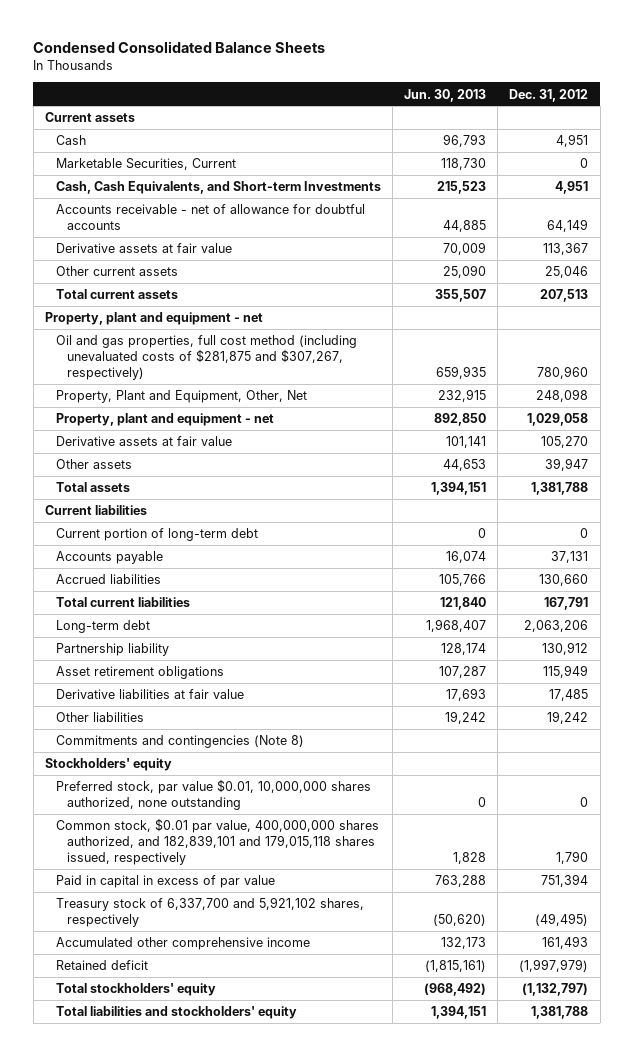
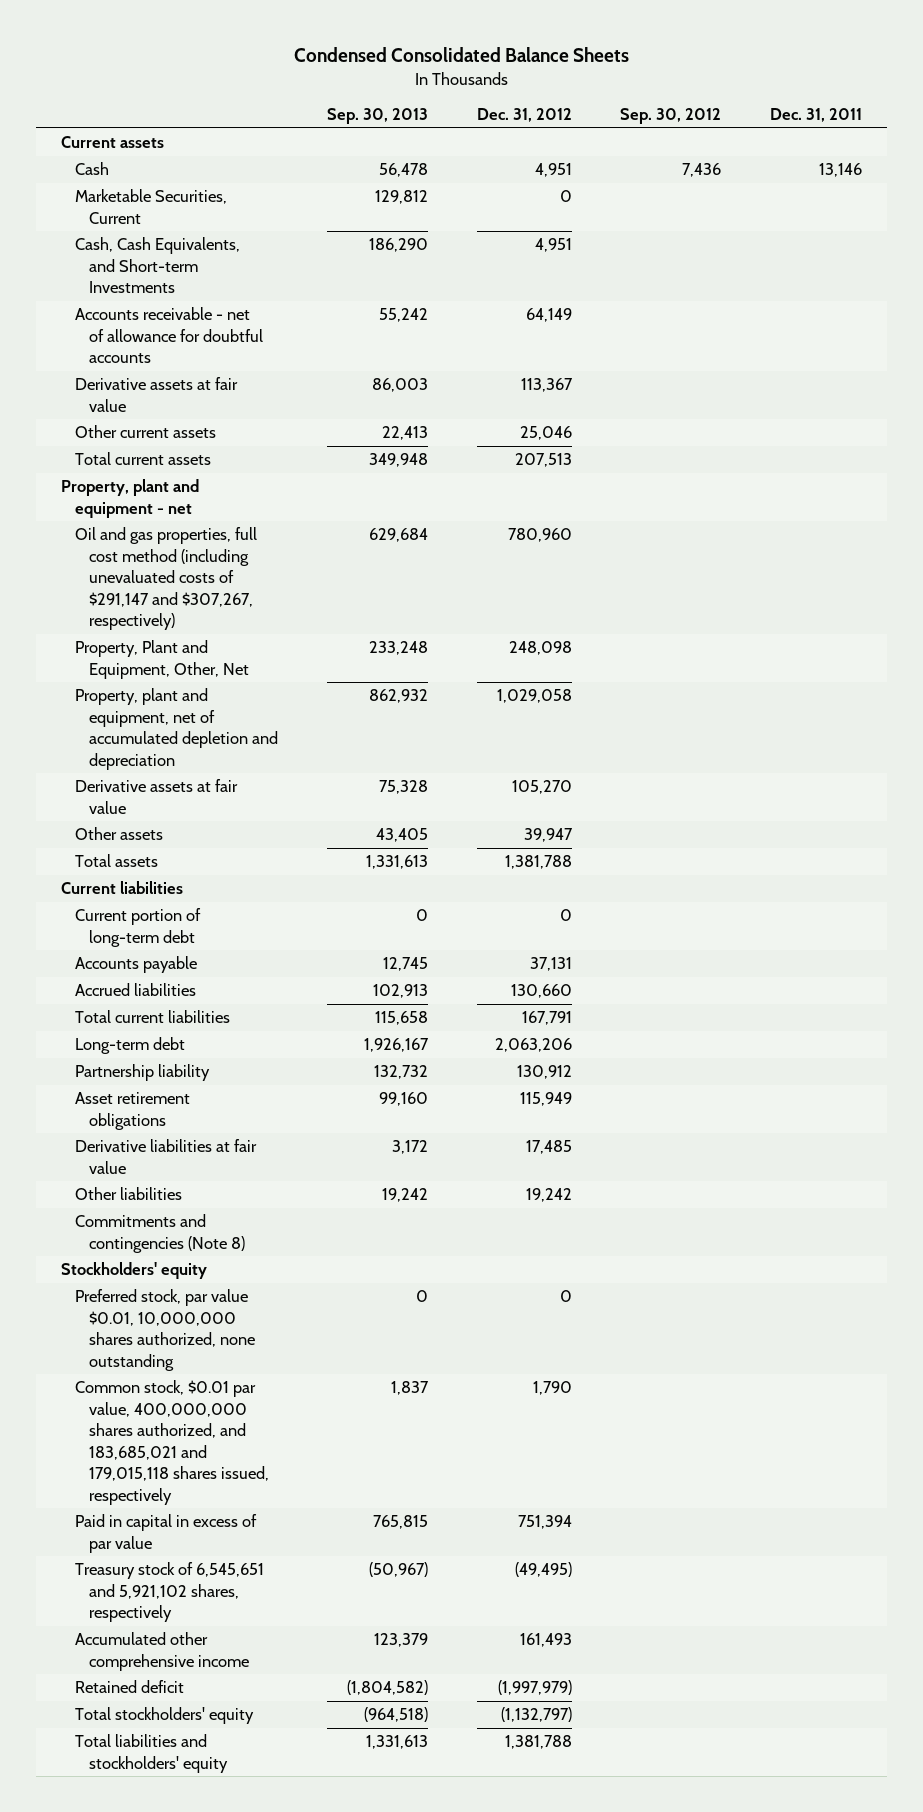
- | Jun. 30, 2013 | Dec. 31, 2012
+ | Sep. 30, 2013 | Dec. 31, 2012 | Sep. 30, 2012 | Dec. 31, 2011
- Oil and gas properties, full cost method (including unevaluated costs of $281,875 and $307,267, respectively) | 659,935 | 780,960
+ Oil and gas properties, full cost method (including unevaluated costs of $291,147 and $307,267, respectively) | 629,684 | 780,960 | |
- Property, plant and equipment - net | 892,850 | 1,029,058
+ Property, plant and equipment, net of accumulated depletion and depreciation | 862,932 | 1,029,058 | |
- Common stock, $0.01 par value, 400,000,000 shares authorized, and 182,839,101 and 179,015,118 shares issued, respectively | 1,828 | 1,790
+ Common stock, $0.01 par value, 400,000,000 shares authorized, and 183,685,021 and 179,015,118 shares issued, respectively | 1,837 | 1,790 | |
- Treasury stock of 6,337,700 and 5,921,102 shares, respectively | (50,620) | (49,495)
+ Treasury stock of 6,545,651 and 5,921,102 shares, respectively | (50,967) | (49,495) | |

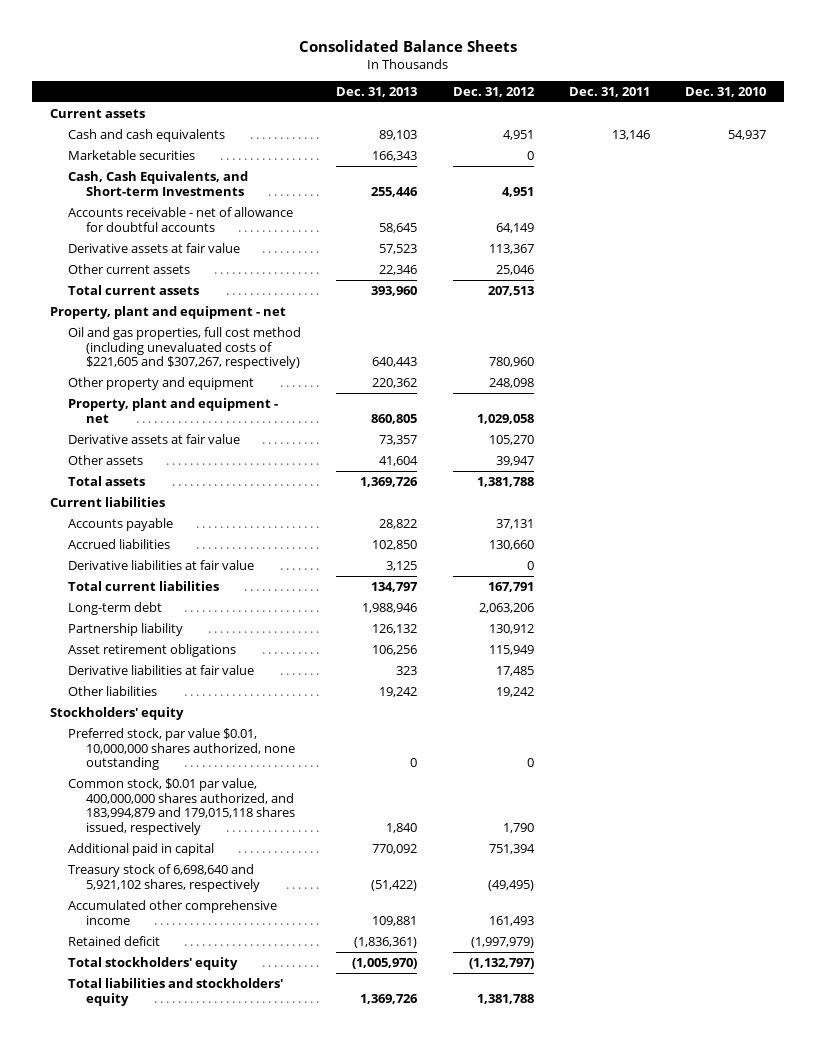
- Condensed Consolidated Balance Sheets
+ Consolidated Balance Sheets
- | Sep. 30, 2013 | Dec. 31, 2012 | Sep. 30, 2012 | Dec. 31, 2011
+ | Dec. 31, 2013 | Dec. 31, 2012 | Dec. 31, 2011 | Dec. 31, 2010
- Cash | 56,478 | 4,951 | 7,436 | 13,146
- Marketable Securities, Current | 129,812 | 0 | |
+ Cash and cash equivalents | 89,103 | 4,951 | 13,146 | 54,937
+ Marketable securities | 166,343 | 0 | |
- Oil and gas properties, full cost method (including unevaluated costs of $291,147 and $307,267, respectively) | 629,684 | 780,960 | |
- Property, Plant and Equipment, Other, Net | 233,248 | 248,098 | |
- Property, plant and equipment, net of accumulated depletion and depreciation | 862,932 | 1,029,058 | |
+ Oil and gas properties, full cost method (including unevaluated costs of $221,605 and $307,267, respectively) | 640,443 | 780,960 | |
+ Other property and equipment | 220,362 | 248,098 | |
+ Property, plant and equipment - net | 860,805 | 1,029,058 | |
- Current portion of long-term debt | 0 | 0 | |
+ Derivative liabilities at fair value | 3,125 | 0 | |
- Commitments and contingencies (Note 8)
- Common stock, $0.01 par value, 400,000,000 shares authorized, and 183,685,021 and 179,015,118 shares issued, respectively | 1,837 | 1,790 | |
- Paid in capital in excess of par value | 765,815 | 751,394 | |
- Treasury stock of 6,545,651 and 5,921,102 shares, respectively | (50,967) | (49,495) | |
+ Common stock, $0.01 par value, 400,000,000 shares authorized, and 183,994,879 and 179,015,118 shares issued, respectively | 1,840 | 1,790 | |
+ Additional paid in capital | 770,092 | 751,394 | |
+ Treasury stock of 6,698,640 and 5,921,102 shares, respectively | (51,422) | (49,495) | |

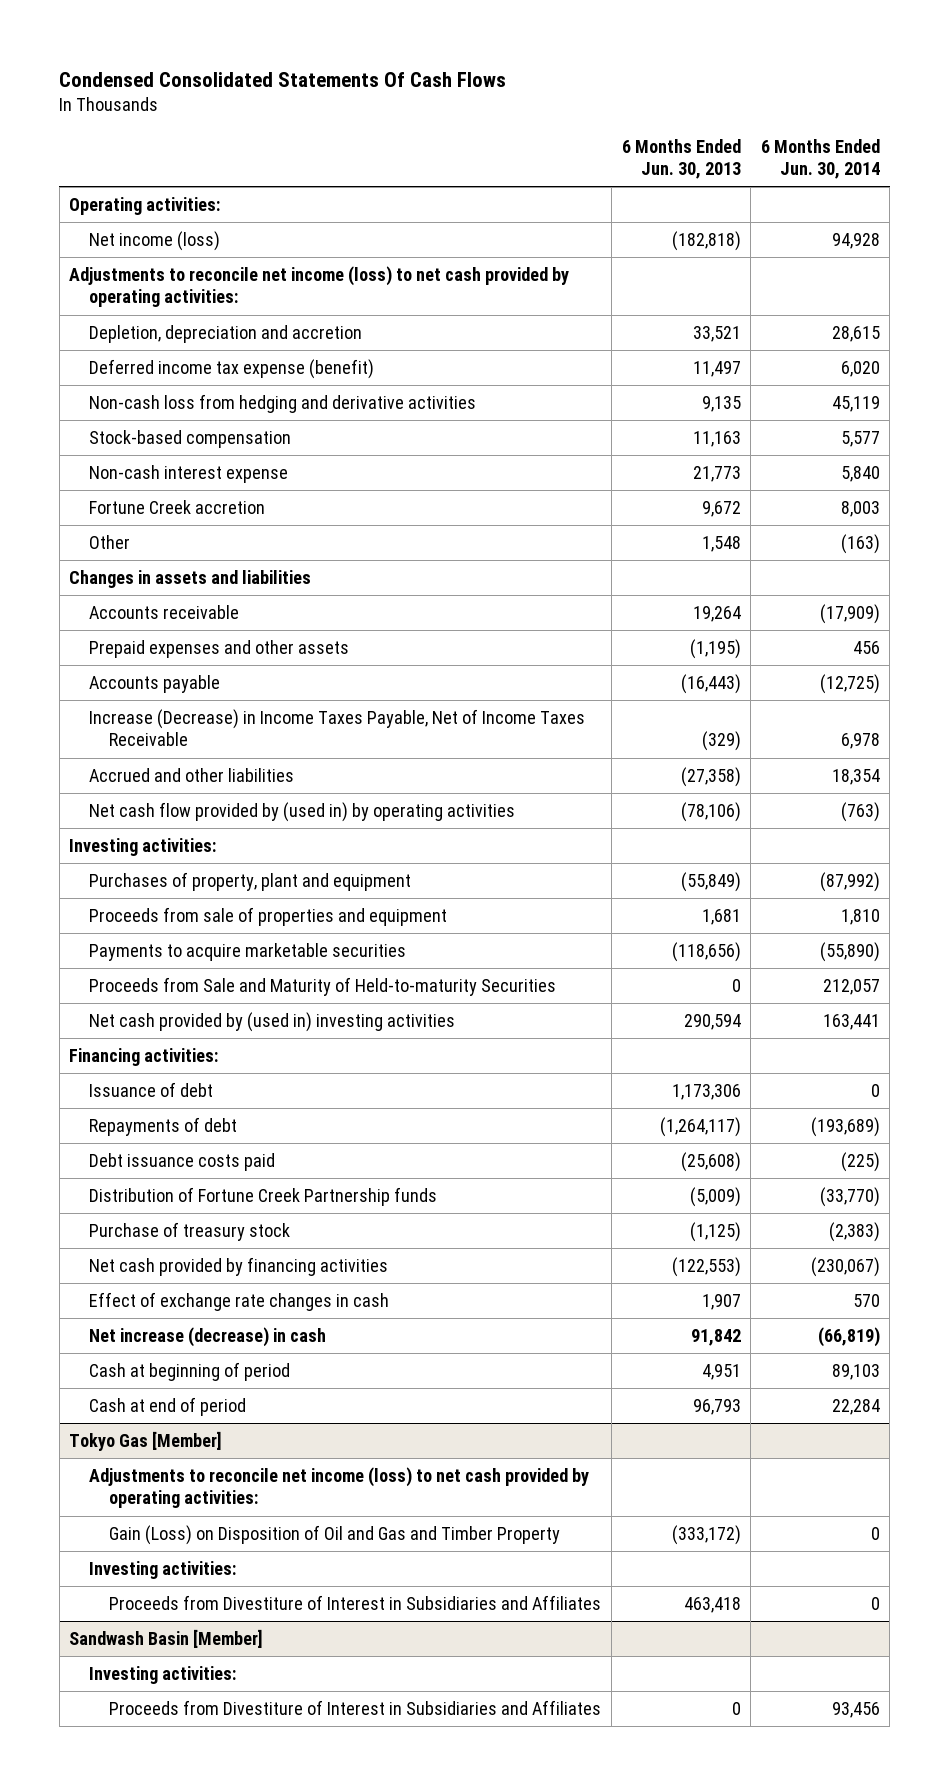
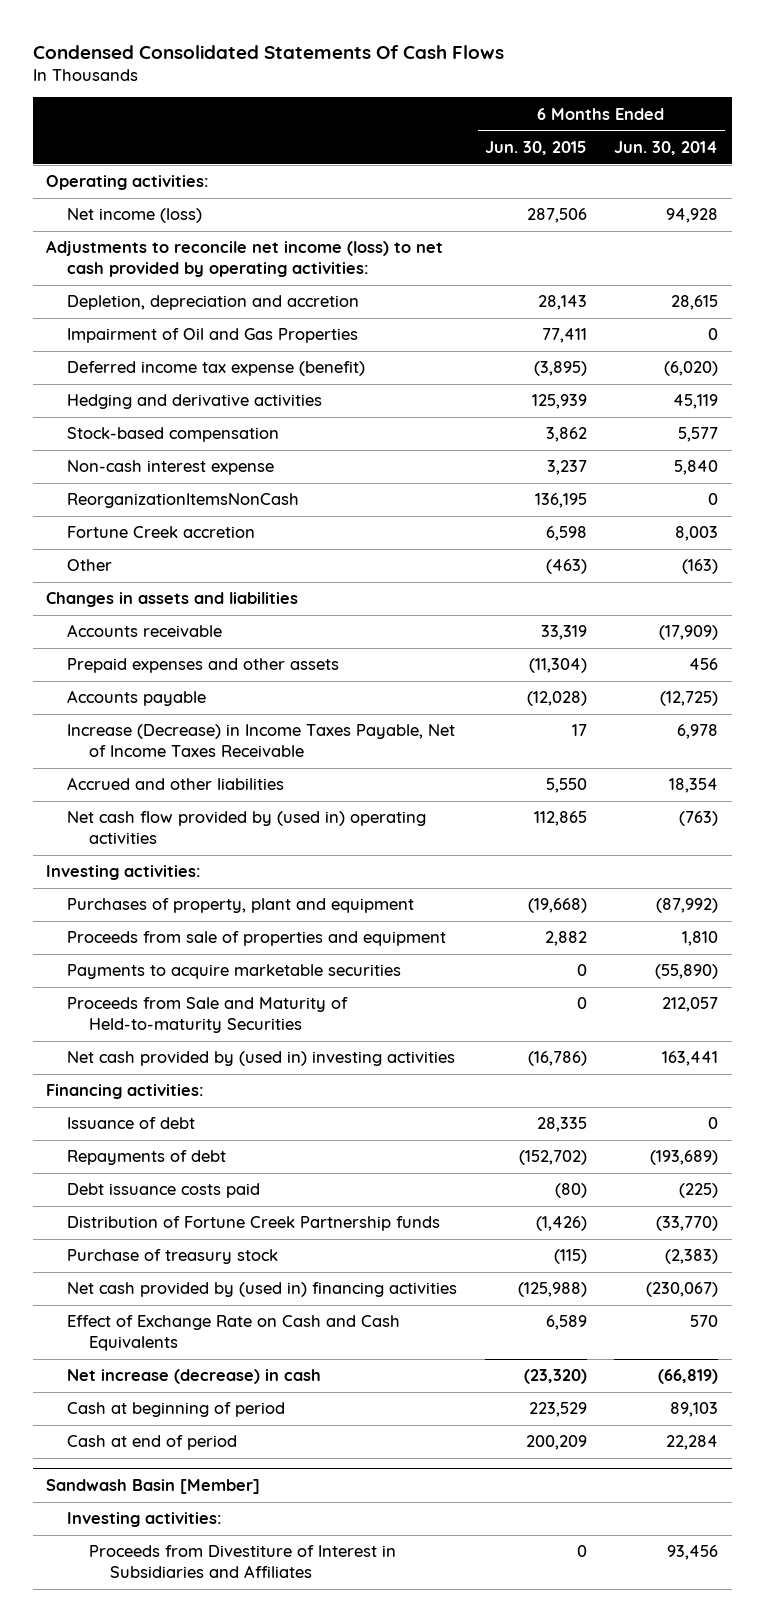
- | 6 Months Ended Jun. 30, 2013 | 6 Months Ended Jun. 30, 2014
+ | 6 Months Ended Jun. 30, 2015 | 6 Months Ended Jun. 30, 2014
- Deferred income tax expense (benefit) | 11,497 | 6,020
- Non-cash loss from hedging and derivative activities | 9,135 | 45,119
+ Impairment of Oil and Gas Properties | 77,411 | 0
+ Deferred income tax expense (benefit) | (3,895) | (6,020)
+ Hedging and derivative activities | 125,939 | 45,119
+ ReorganizationItemsNonCash | 136,195 | 0
- Net cash flow provided by (used in) by operating activities | (78,106) | (763)
+ Net cash flow provided by (used in) operating activities | 112,865 | (763)
- Net cash provided by financing activities | (122,553) | (230,067)
- Effect of exchange rate changes in cash | 1,907 | 570
+ Net cash provided by (used in) financing activities | (125,988) | (230,067)
+ Effect of Exchange Rate on Cash and Cash Equivalents | 6,589 | 570
- Tokyo Gas [Member]
- Adjustments to reconcile net income (loss) to net cash provided by operating activities:
- Gain (Loss) on Disposition of Oil and Gas and Timber Property | (333,172) | 0
- Investing activities:
- Proceeds from Divestiture of Interest in Subsidiaries and Affiliates | 463,418 | 0

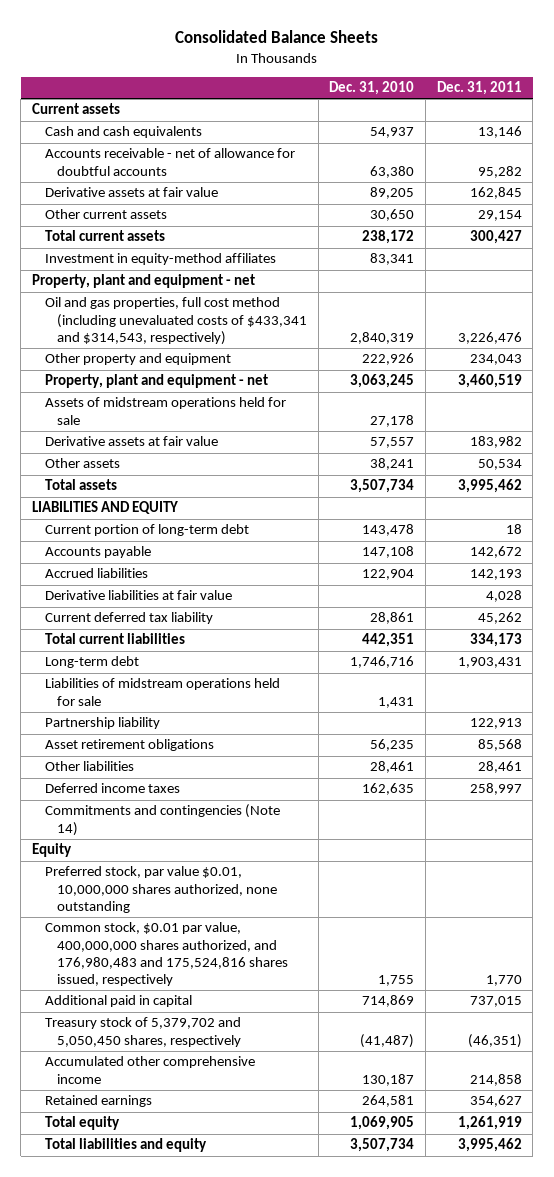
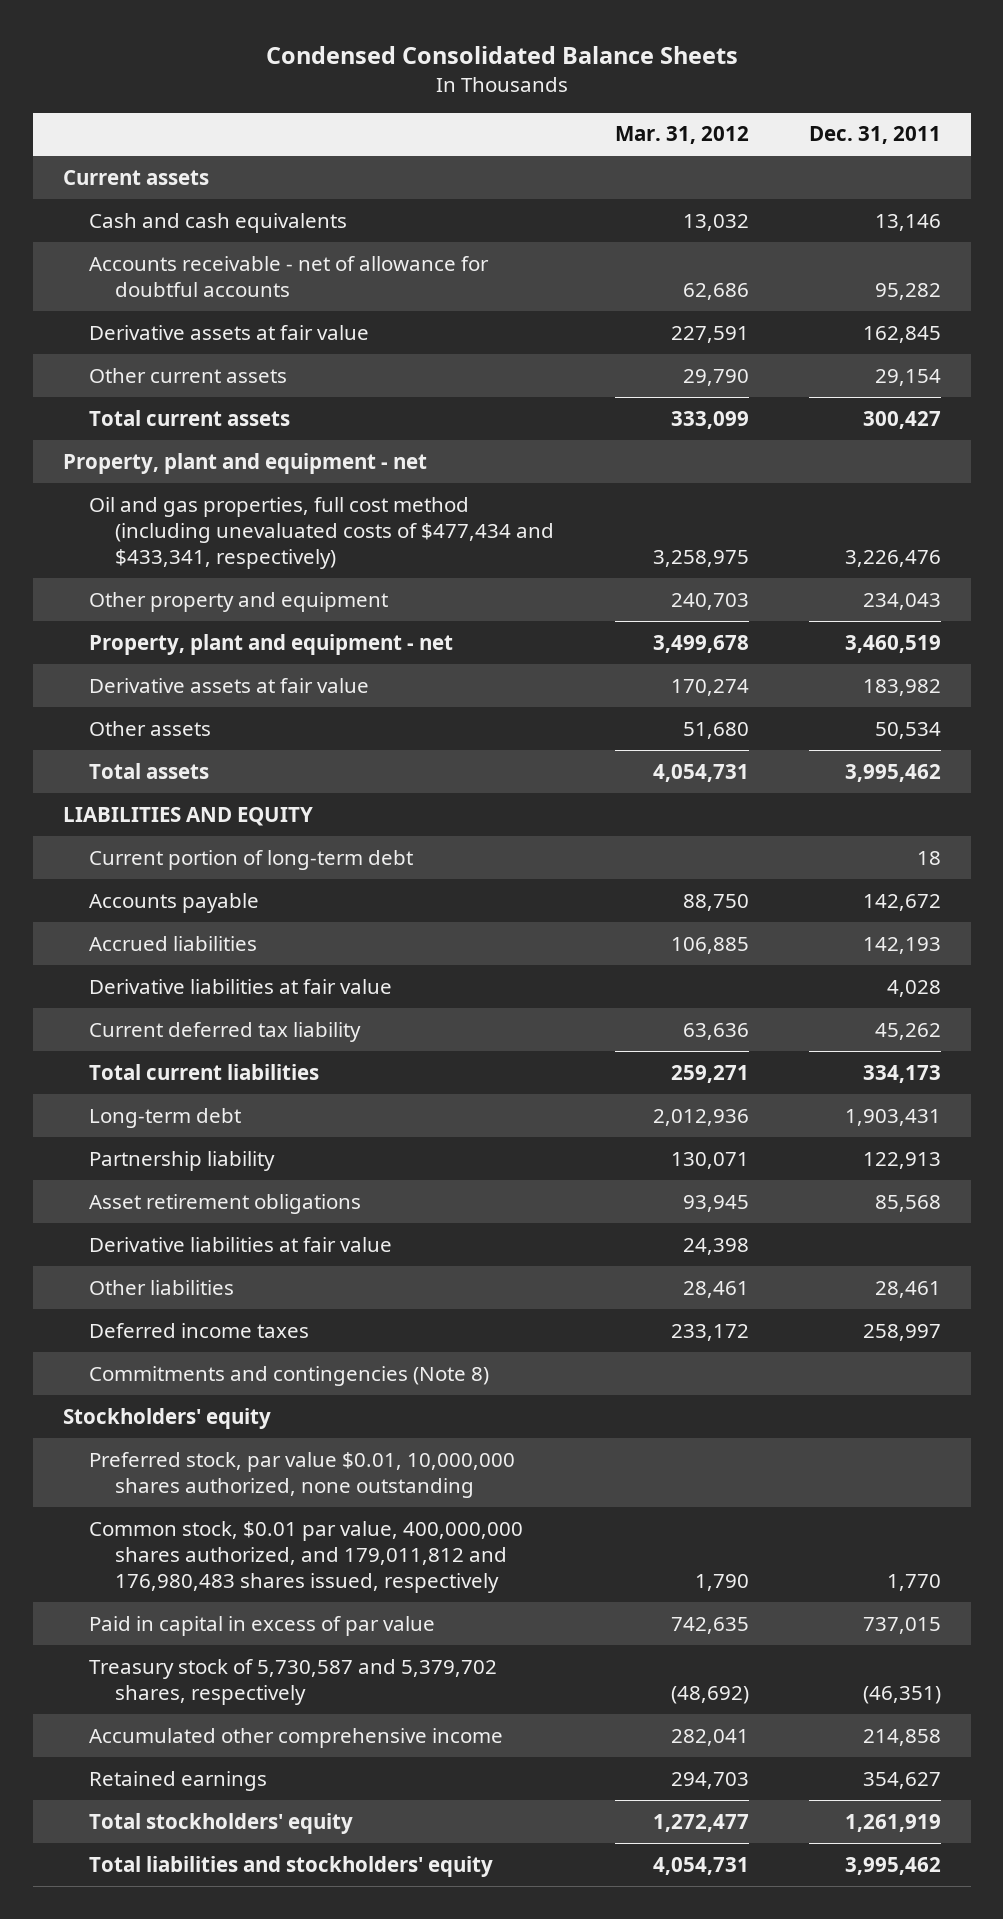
- Consolidated Balance Sheets
+ Condensed Consolidated Balance Sheets
- | Dec. 31, 2010 | Dec. 31, 2011
+ | Mar. 31, 2012 | Dec. 31, 2011
- Investment in equity-method affiliates | 83,341 |
- Oil and gas properties, full cost method (including unevaluated costs of $433,341 and $314,543, respectively) | 2,840,319 | 3,226,476
+ Oil and gas properties, full cost method (including unevaluated costs of $477,434 and $433,341, respectively) | 3,258,975 | 3,226,476
- Assets of midstream operations held for sale | 27,178 |
- Liabilities of midstream operations held for sale | 1,431 |
+ Derivative liabilities at fair value | 24,398 |
- Commitments and contingencies (Note 14)
- Equity
+ Commitments and contingencies (Note 8)
+ Stockholders' equity
- Common stock, $0.01 par value, 400,000,000 shares authorized, and 176,980,483 and 175,524,816 shares issued, respectively | 1,755 | 1,770
- Additional paid in capital | 714,869 | 737,015
- Treasury stock of 5,379,702 and 5,050,450 shares, respectively | (41,487) | (46,351)
+ Common stock, $0.01 par value, 400,000,000 shares authorized, and 179,011,812 and 176,980,483 shares issued, respectively | 1,790 | 1,770
+ Paid in capital in excess of par value | 742,635 | 737,015
+ Treasury stock of 5,730,587 and 5,379,702 shares, respectively | (48,692) | (46,351)
- Total equity | 1,069,905 | 1,261,919
- Total liabilities and equity | 3,507,734 | 3,995,462
+ Total stockholders' equity | 1,272,477 | 1,261,919
+ Total liabilities and stockholders' equity | 4,054,731 | 3,995,462

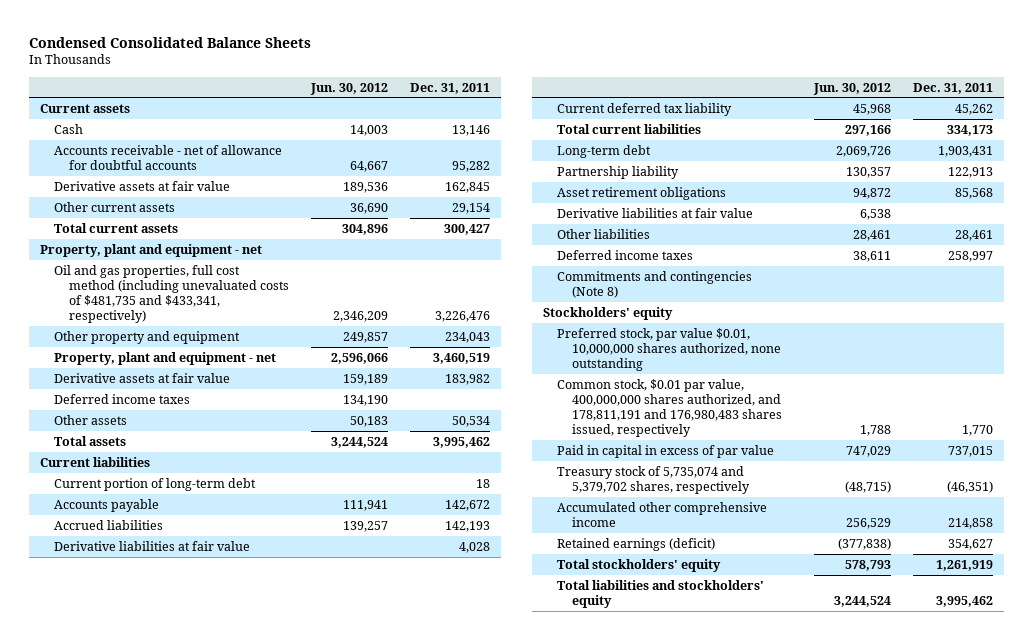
- | Mar. 31, 2012 | Dec. 31, 2011
+ | Jun. 30, 2012 | Dec. 31, 2011
- Cash and cash equivalents | 13,032 | 13,146
+ Cash | 14,003 | 13,146
- Oil and gas properties, full cost method (including unevaluated costs of $477,434 and $433,341, respectively) | 3,258,975 | 3,226,476
+ Oil and gas properties, full cost method (including unevaluated costs of $481,735 and $433,341, respectively) | 2,346,209 | 3,226,476
+ Deferred income taxes | 134,190 |
- LIABILITIES AND EQUITY
+ Current liabilities
- Common stock, $0.01 par value, 400,000,000 shares authorized, and 179,011,812 and 176,980,483 shares issued, respectively | 1,790 | 1,770
+ Common stock, $0.01 par value, 400,000,000 shares authorized, and 178,811,191 and 176,980,483 shares issued, respectively | 1,788 | 1,770
- Treasury stock of 5,730,587 and 5,379,702 shares, respectively | (48,692) | (46,351)
+ Treasury stock of 5,735,074 and 5,379,702 shares, respectively | (48,715) | (46,351)
- Retained earnings | 294,703 | 354,627
+ Retained earnings (deficit) | (377,838) | 354,627

